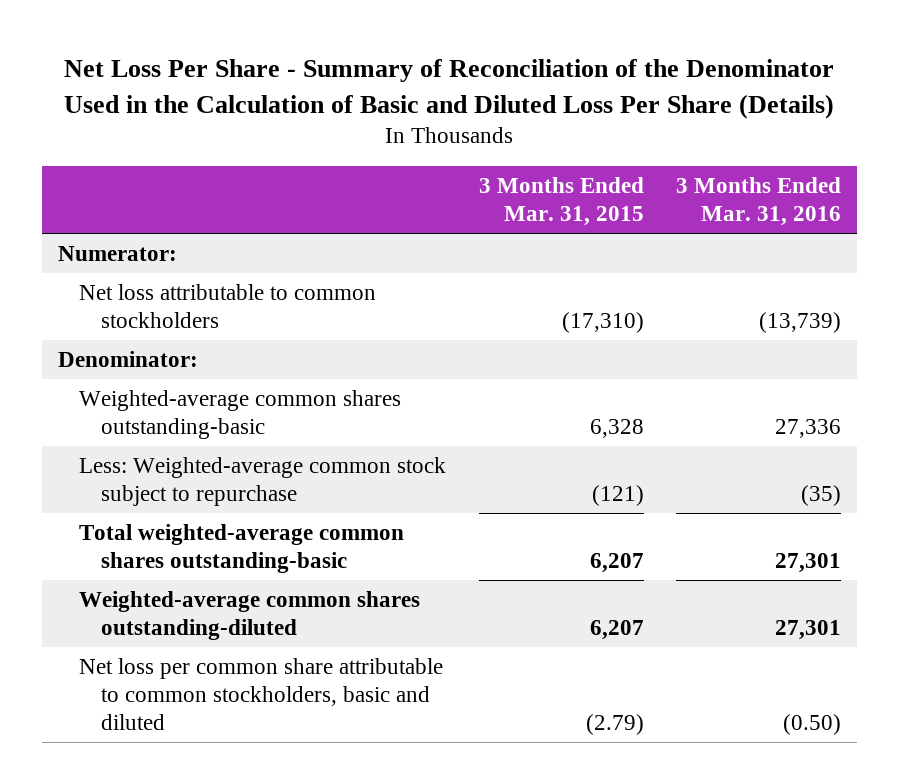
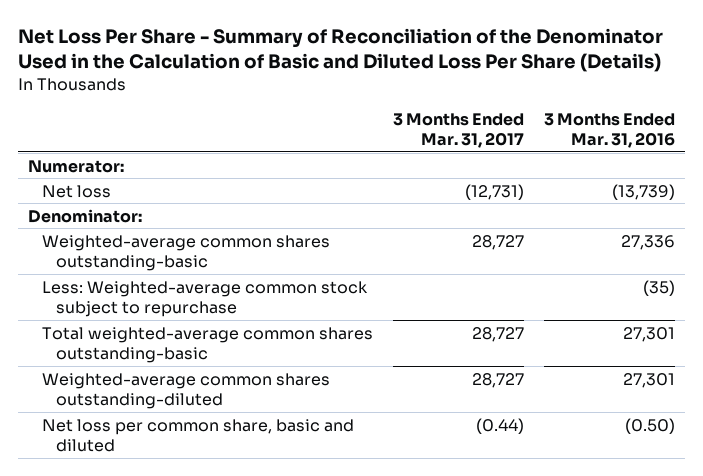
- | 3 Months Ended Mar. 31, 2015 | 3 Months Ended Mar. 31, 2016
+ | 3 Months Ended Mar. 31, 2017 | 3 Months Ended Mar. 31, 2016
- Net loss attributable to common stockholders | (17,310) | (13,739)
+ Net loss | (12,731) | (13,739)
- Net loss per common share attributable to common stockholders, basic and diluted | (2.79) | (0.50)
+ Net loss per common share, basic and diluted | (0.44) | (0.50)

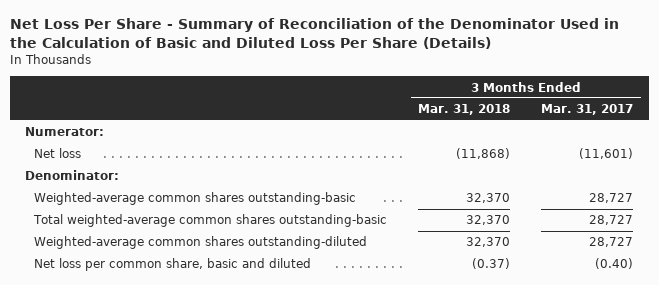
- | 3 Months Ended Mar. 31, 2017 | 3 Months Ended Mar. 31, 2016
+ | 3 Months Ended Mar. 31, 2018 | 3 Months Ended Mar. 31, 2017
- Net loss | (12,731) | (13,739)
+ Net loss | (11,868) | (11,601)
- Less: Weighted-average common stock subject to repurchase | | (35)
- Net loss per common share, basic and diluted | (0.44) | (0.50)
+ Net loss per common share, basic and diluted | (0.37) | (0.40)

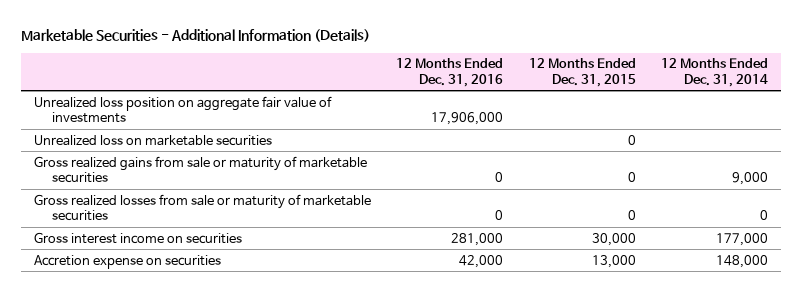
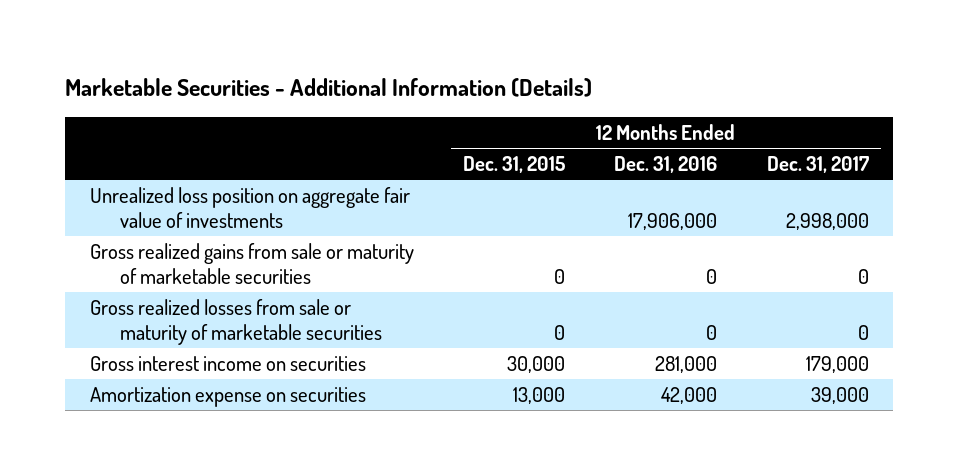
- | 12 Months Ended Dec. 31, 2016 | 12 Months Ended Dec. 31, 2015 | 12 Months Ended Dec. 31, 2014
+ | 12 Months Ended Dec. 31, 2015 | 12 Months Ended Dec. 31, 2016 | 12 Months Ended Dec. 31, 2017
- Unrealized loss on marketable securities | | 0 |
- Accretion expense on securities | 42,000 | 13,000 | 148,000
+ Amortization expense on securities | 13,000 | 42,000 | 39,000

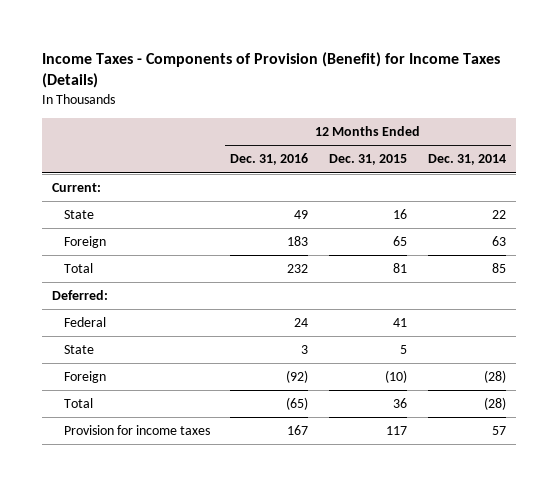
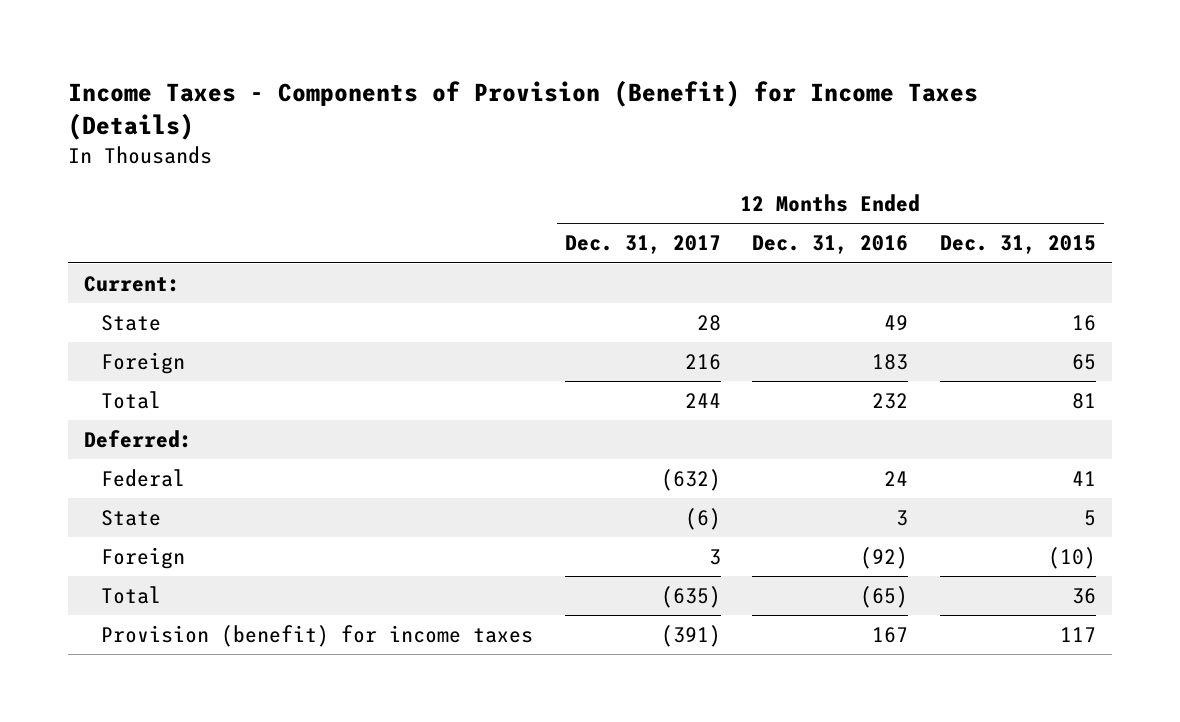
- | 12 Months Ended Dec. 31, 2016 | 12 Months Ended Dec. 31, 2015 | 12 Months Ended Dec. 31, 2014
+ | 12 Months Ended Dec. 31, 2017 | 12 Months Ended Dec. 31, 2016 | 12 Months Ended Dec. 31, 2015
- Provision for income taxes | 167 | 117 | 57
+ Provision (benefit) for income taxes | (391) | 167 | 117

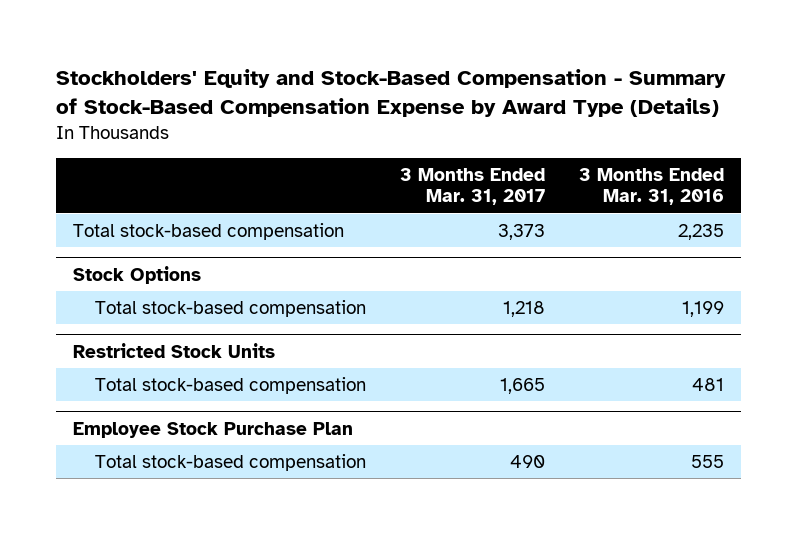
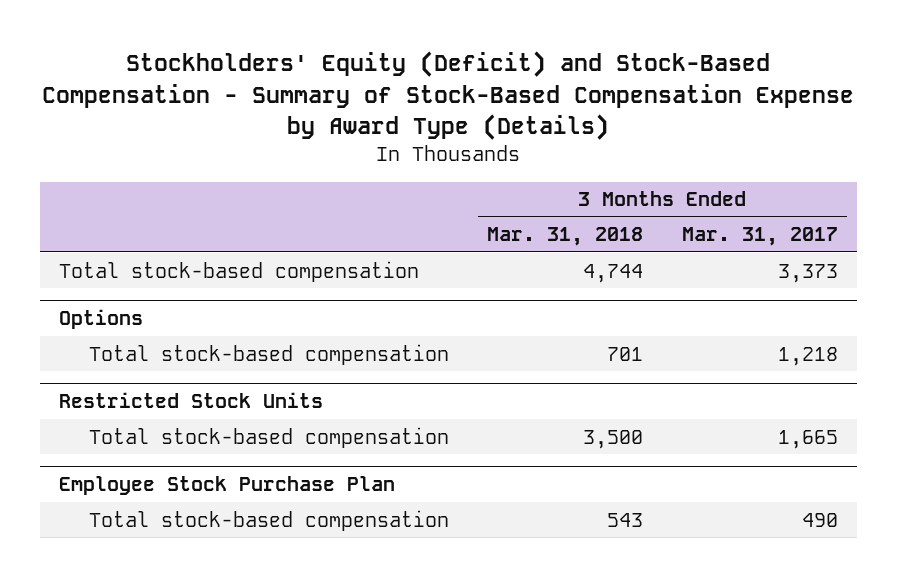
- Stockholders' Equity and Stock-Based Compensation - Summary of Stock-Based Compensation Expense by Award Type (Details)
+ Stockholders' Equity (Deficit) and Stock-Based Compensation - Summary of Stock-Based Compensation Expense by Award Type (Details)
- | 3 Months Ended Mar. 31, 2017 | 3 Months Ended Mar. 31, 2016
+ | 3 Months Ended Mar. 31, 2018 | 3 Months Ended Mar. 31, 2017
- Stock Options
+ Options

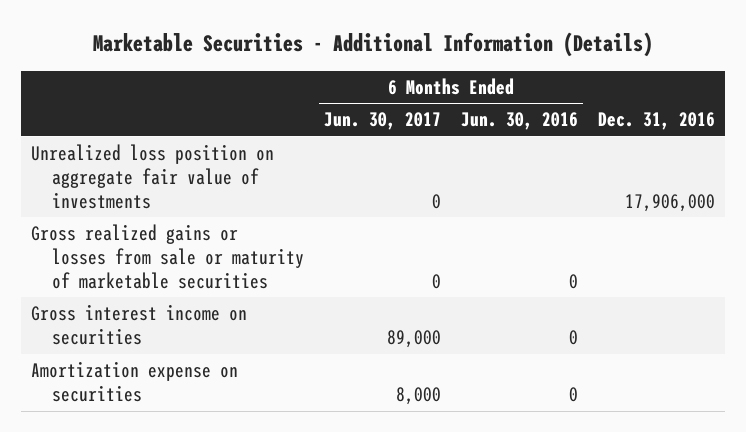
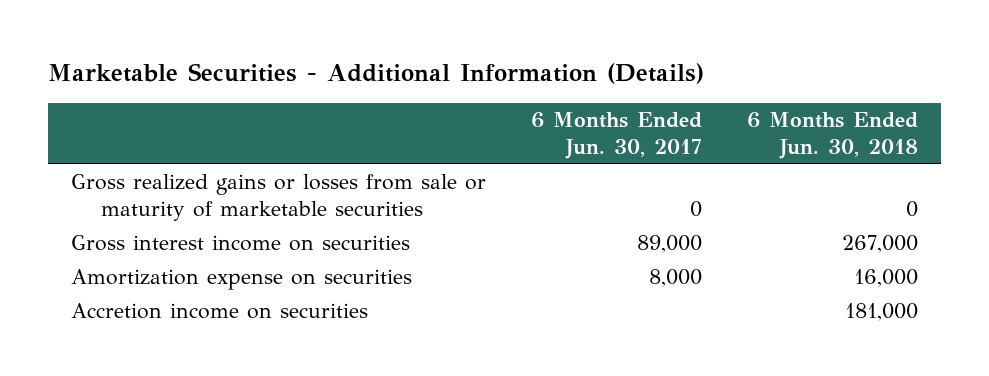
- | 6 Months Ended Jun. 30, 2017 | 6 Months Ended Jun. 30, 2016 | Dec. 31, 2016
+ | 6 Months Ended Jun. 30, 2017 | 6 Months Ended Jun. 30, 2018
- Unrealized loss position on aggregate fair value of investments | 0 | | 17,906,000
+ Accretion income on securities | | 181,000

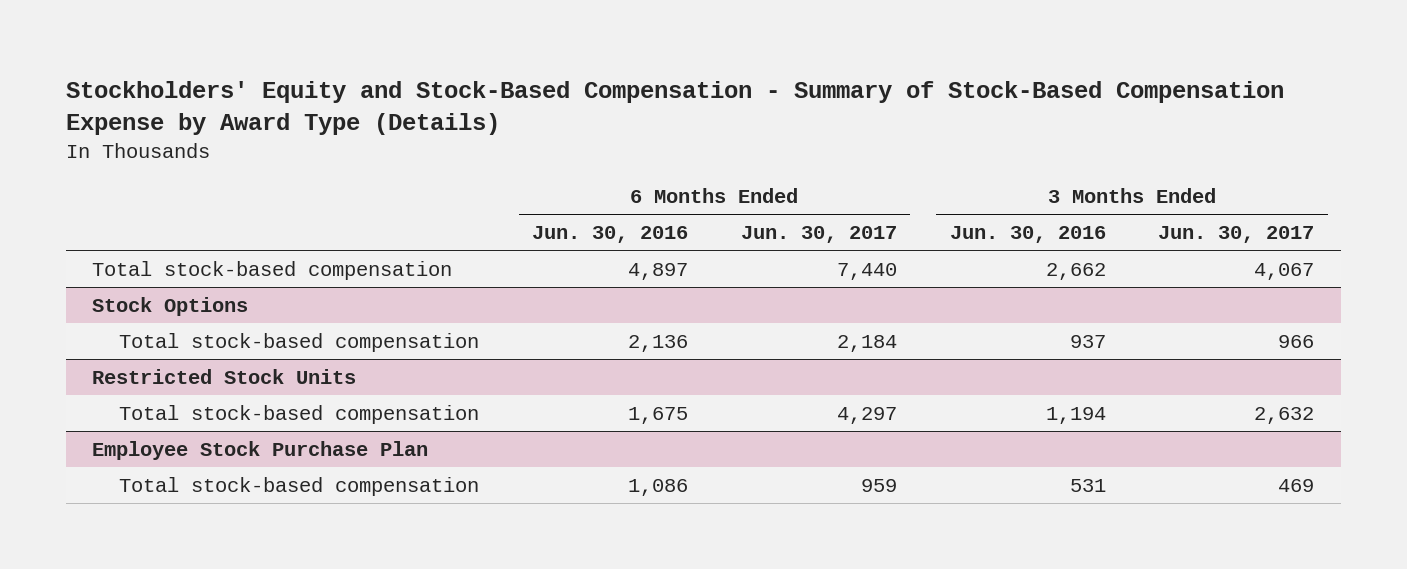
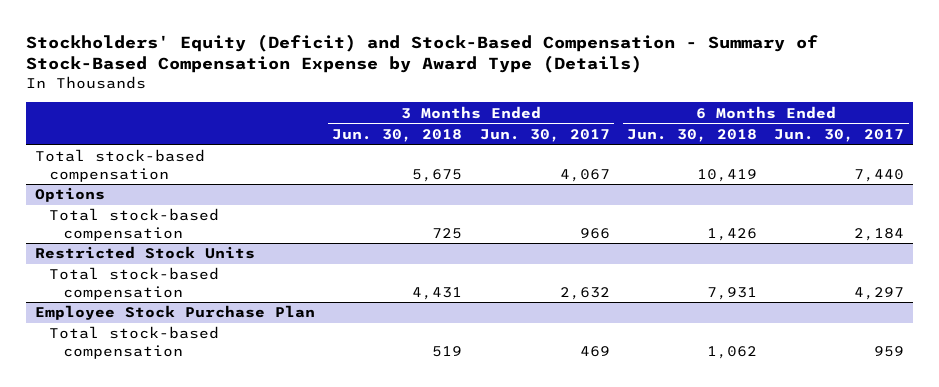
- Stockholders' Equity and Stock-Based Compensation - Summary of Stock-Based Compensation Expense by Award Type (Details)
+ Stockholders' Equity (Deficit) and Stock-Based Compensation - Summary of Stock-Based Compensation Expense by Award Type (Details)
- | 6 Months Ended Jun. 30, 2016 | 6 Months Ended Jun. 30, 2017 | 3 Months Ended Jun. 30, 2016 | 3 Months Ended Jun. 30, 2017
+ | 3 Months Ended Jun. 30, 2018 | 3 Months Ended Jun. 30, 2017 | 6 Months Ended Jun. 30, 2018 | 6 Months Ended Jun. 30, 2017
- Stock Options
+ Options

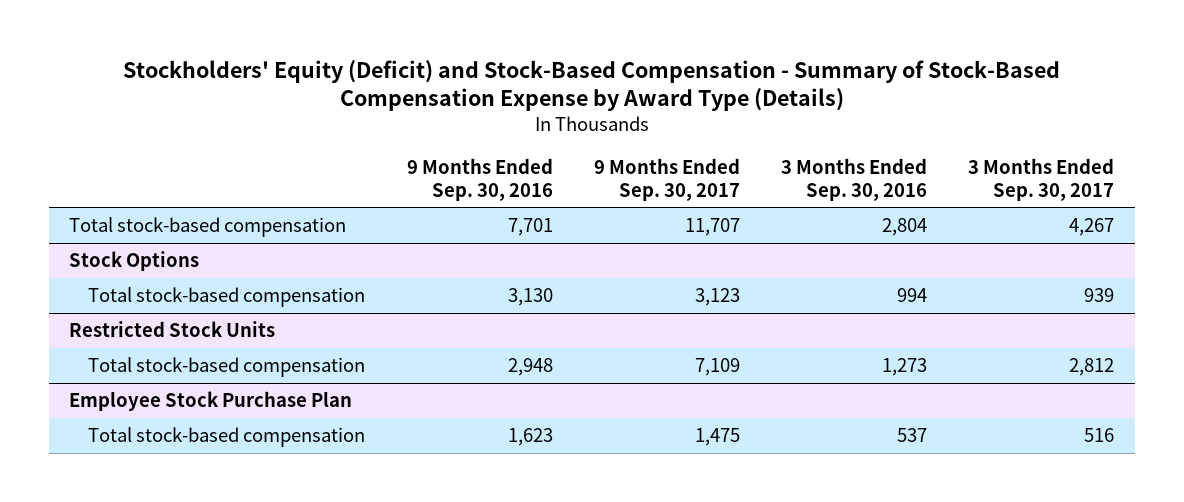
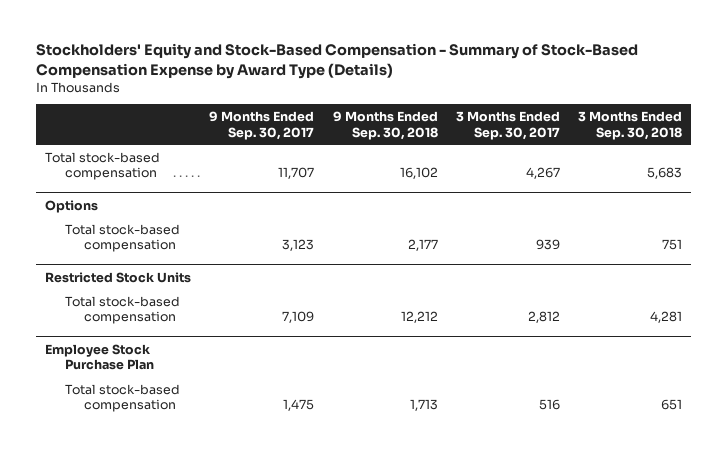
- Stockholders' Equity (Deficit) and Stock-Based Compensation - Summary of Stock-Based Compensation Expense by Award Type (Details)
+ Stockholders' Equity and Stock-Based Compensation - Summary of Stock-Based Compensation Expense by Award Type (Details)
- | 9 Months Ended Sep. 30, 2016 | 9 Months Ended Sep. 30, 2017 | 3 Months Ended Sep. 30, 2016 | 3 Months Ended Sep. 30, 2017
+ | 9 Months Ended Sep. 30, 2017 | 9 Months Ended Sep. 30, 2018 | 3 Months Ended Sep. 30, 2017 | 3 Months Ended Sep. 30, 2018
- Stock Options
+ Options

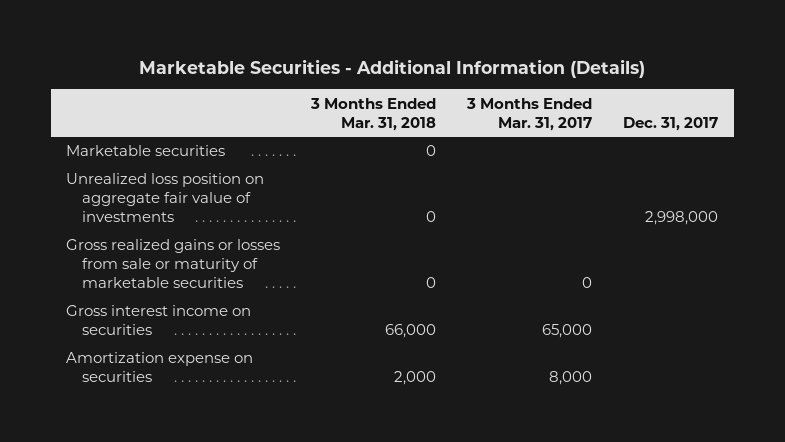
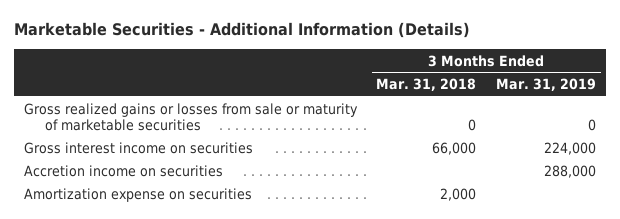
- | 3 Months Ended Mar. 31, 2018 | 3 Months Ended Mar. 31, 2017 | Dec. 31, 2017
+ | 3 Months Ended Mar. 31, 2018 | 3 Months Ended Mar. 31, 2019
- Marketable securities | 0 | |
- Unrealized loss position on aggregate fair value of investments | 0 | | 2,998,000
+ Accretion income on securities | | 288,000

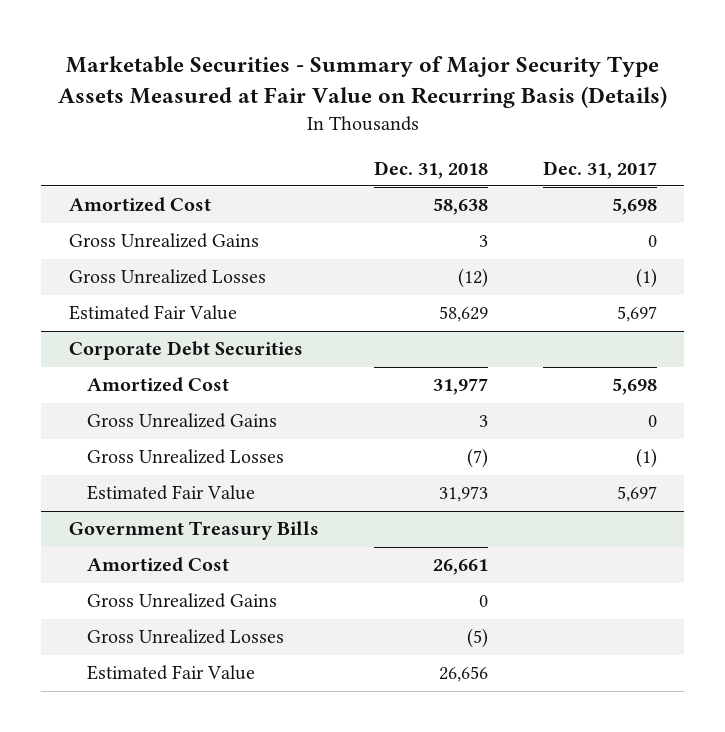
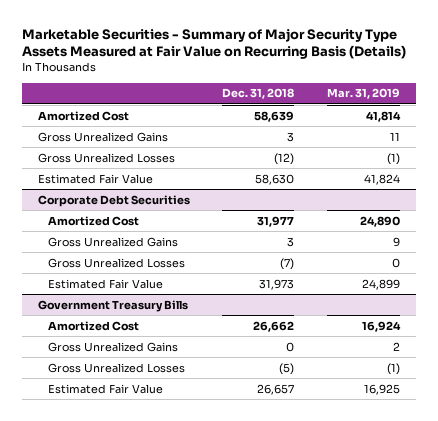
- | Dec. 31, 2018 | Dec. 31, 2017
+ | Dec. 31, 2018 | Mar. 31, 2019
- Amortized Cost | 58,638 | 5,698
+ Amortized Cost | 58,639 | 41,814
- Estimated Fair Value | 58,629 | 5,697
+ Estimated Fair Value | 58,630 | 41,824
@ Government Treasury Bills
- Amortized Cost | 26,661 |
+ Amortized Cost | 26,662 | 16,924
- Estimated Fair Value | 26,656 |
+ Estimated Fair Value | 26,657 | 16,925

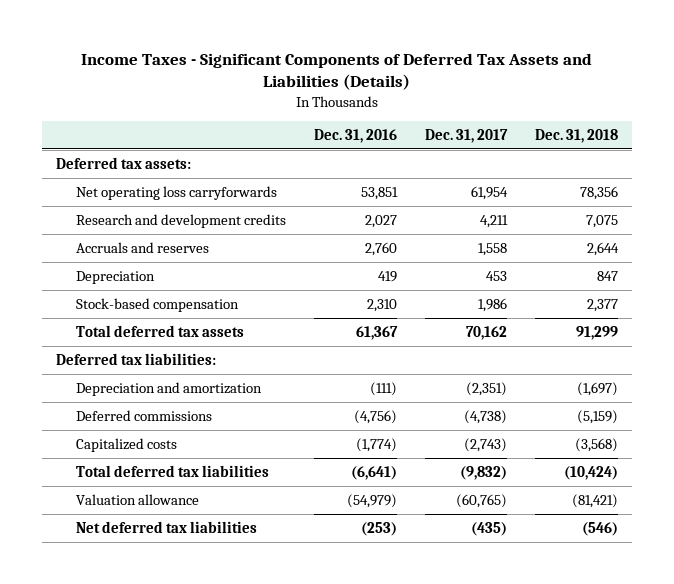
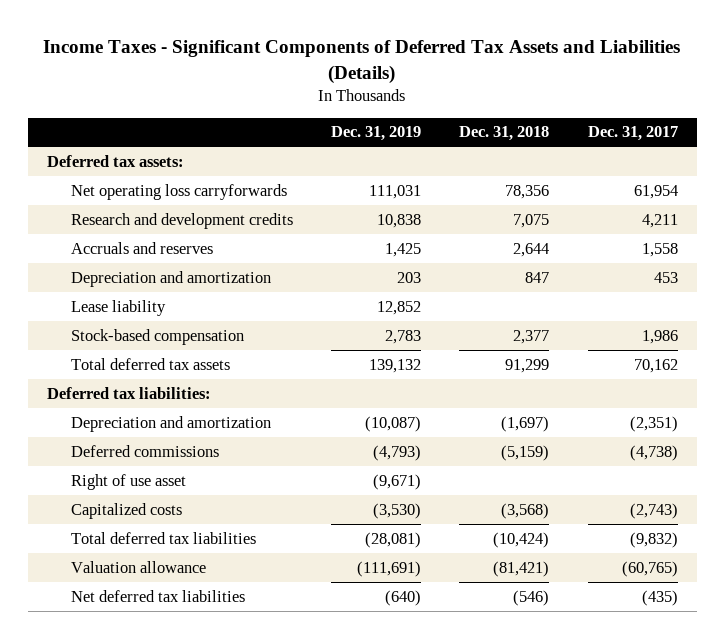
- | Dec. 31, 2016 | Dec. 31, 2017 | Dec. 31, 2018
+ | Dec. 31, 2019 | Dec. 31, 2018 | Dec. 31, 2017
- Depreciation | 419 | 453 | 847
+ Depreciation and amortization | 203 | 847 | 453
+ Lease liability | 12,852 | |
+ Right of use asset | (9,671) | |

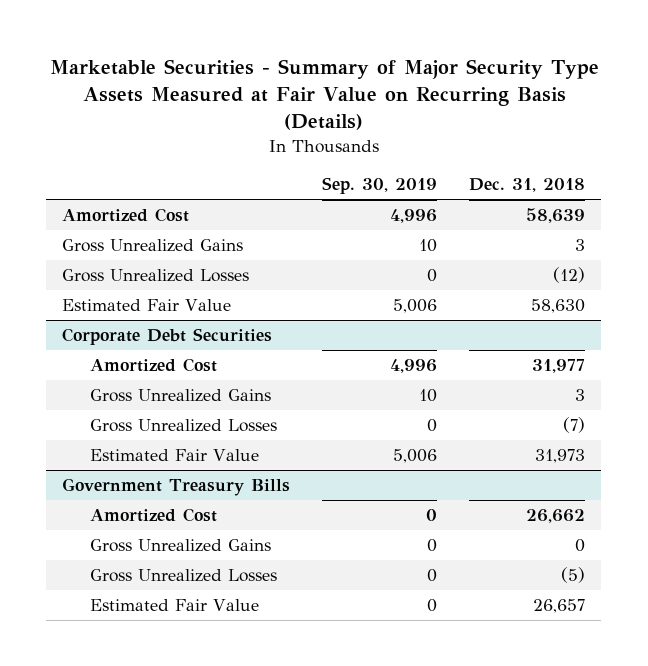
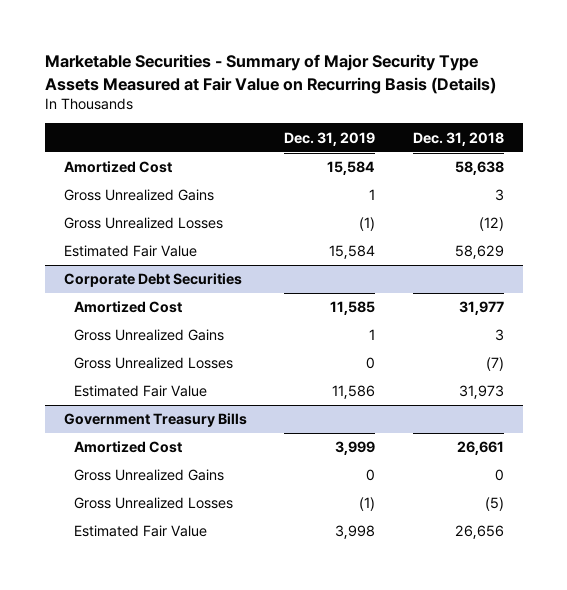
- | Sep. 30, 2019 | Dec. 31, 2018
+ | Dec. 31, 2019 | Dec. 31, 2018
- Amortized Cost | 4,996 | 58,639
+ Amortized Cost | 15,584 | 58,638
- Estimated Fair Value | 5,006 | 58,630
+ Estimated Fair Value | 15,584 | 58,629
@ Government Treasury Bills
- Amortized Cost | 0 | 26,662
+ Amortized Cost | 3,999 | 26,661
- Estimated Fair Value | 0 | 26,657
+ Estimated Fair Value | 3,998 | 26,656

